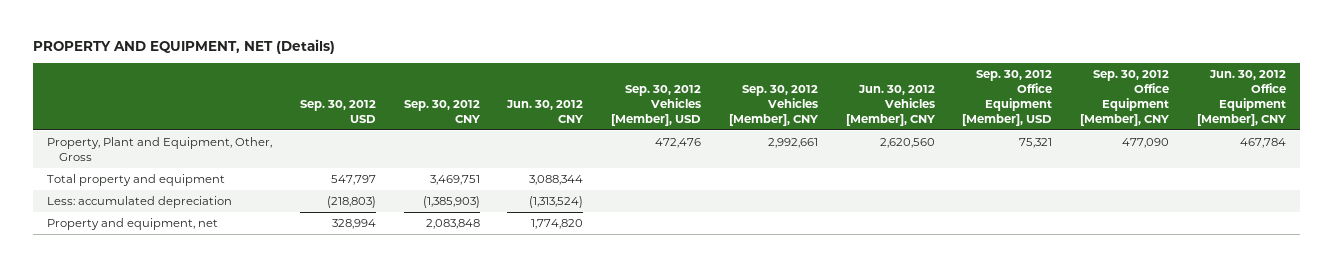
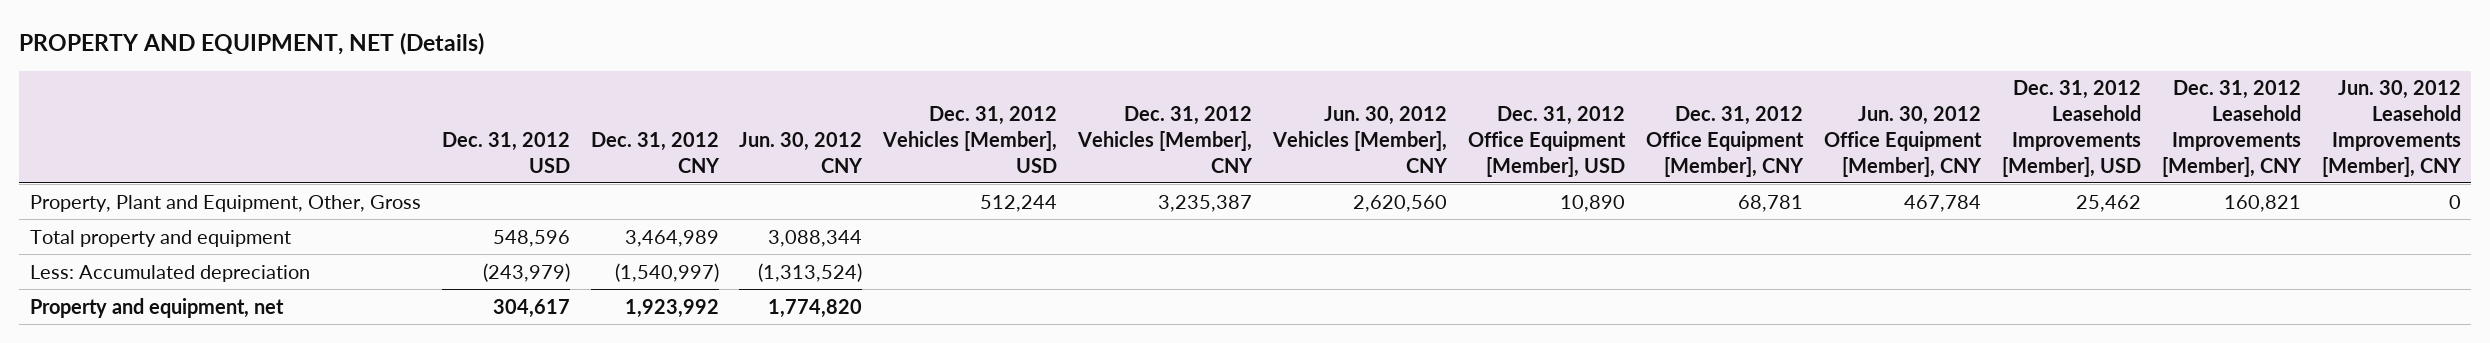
- | Sep. 30, 2012 USD | Sep. 30, 2012 CNY | Jun. 30, 2012 CNY | Sep. 30, 2012 Vehicles [Member], USD | Sep. 30, 2012 Vehicles [Member], CNY | Jun. 30, 2012 Vehicles [Member], CNY | Sep. 30, 2012 Office Equipment [Member], USD | Sep. 30, 2012 Office Equipment [Member], CNY | Jun. 30, 2012 Office Equipment [Member], CNY
+ | Dec. 31, 2012 USD | Dec. 31, 2012 CNY | Jun. 30, 2012 CNY | Dec. 31, 2012 Vehicles [Member], USD | Dec. 31, 2012 Vehicles [Member], CNY | Jun. 30, 2012 Vehicles [Member], CNY | Dec. 31, 2012 Office Equipment [Member], USD | Dec. 31, 2012 Office Equipment [Member], CNY | Jun. 30, 2012 Office Equipment [Member], CNY | Dec. 31, 2012 Leasehold Improvements [Member], USD | Dec. 31, 2012 Leasehold Improvements [Member], CNY | Jun. 30, 2012 Leasehold Improvements [Member], CNY
- Less: accumulated depreciation | (218,803) | (1,385,903) | (1,313,524) | | | | | |
+ Less: Accumulated depreciation | (243,979) | (1,540,997) | (1,313,524) | | | | | | | | |

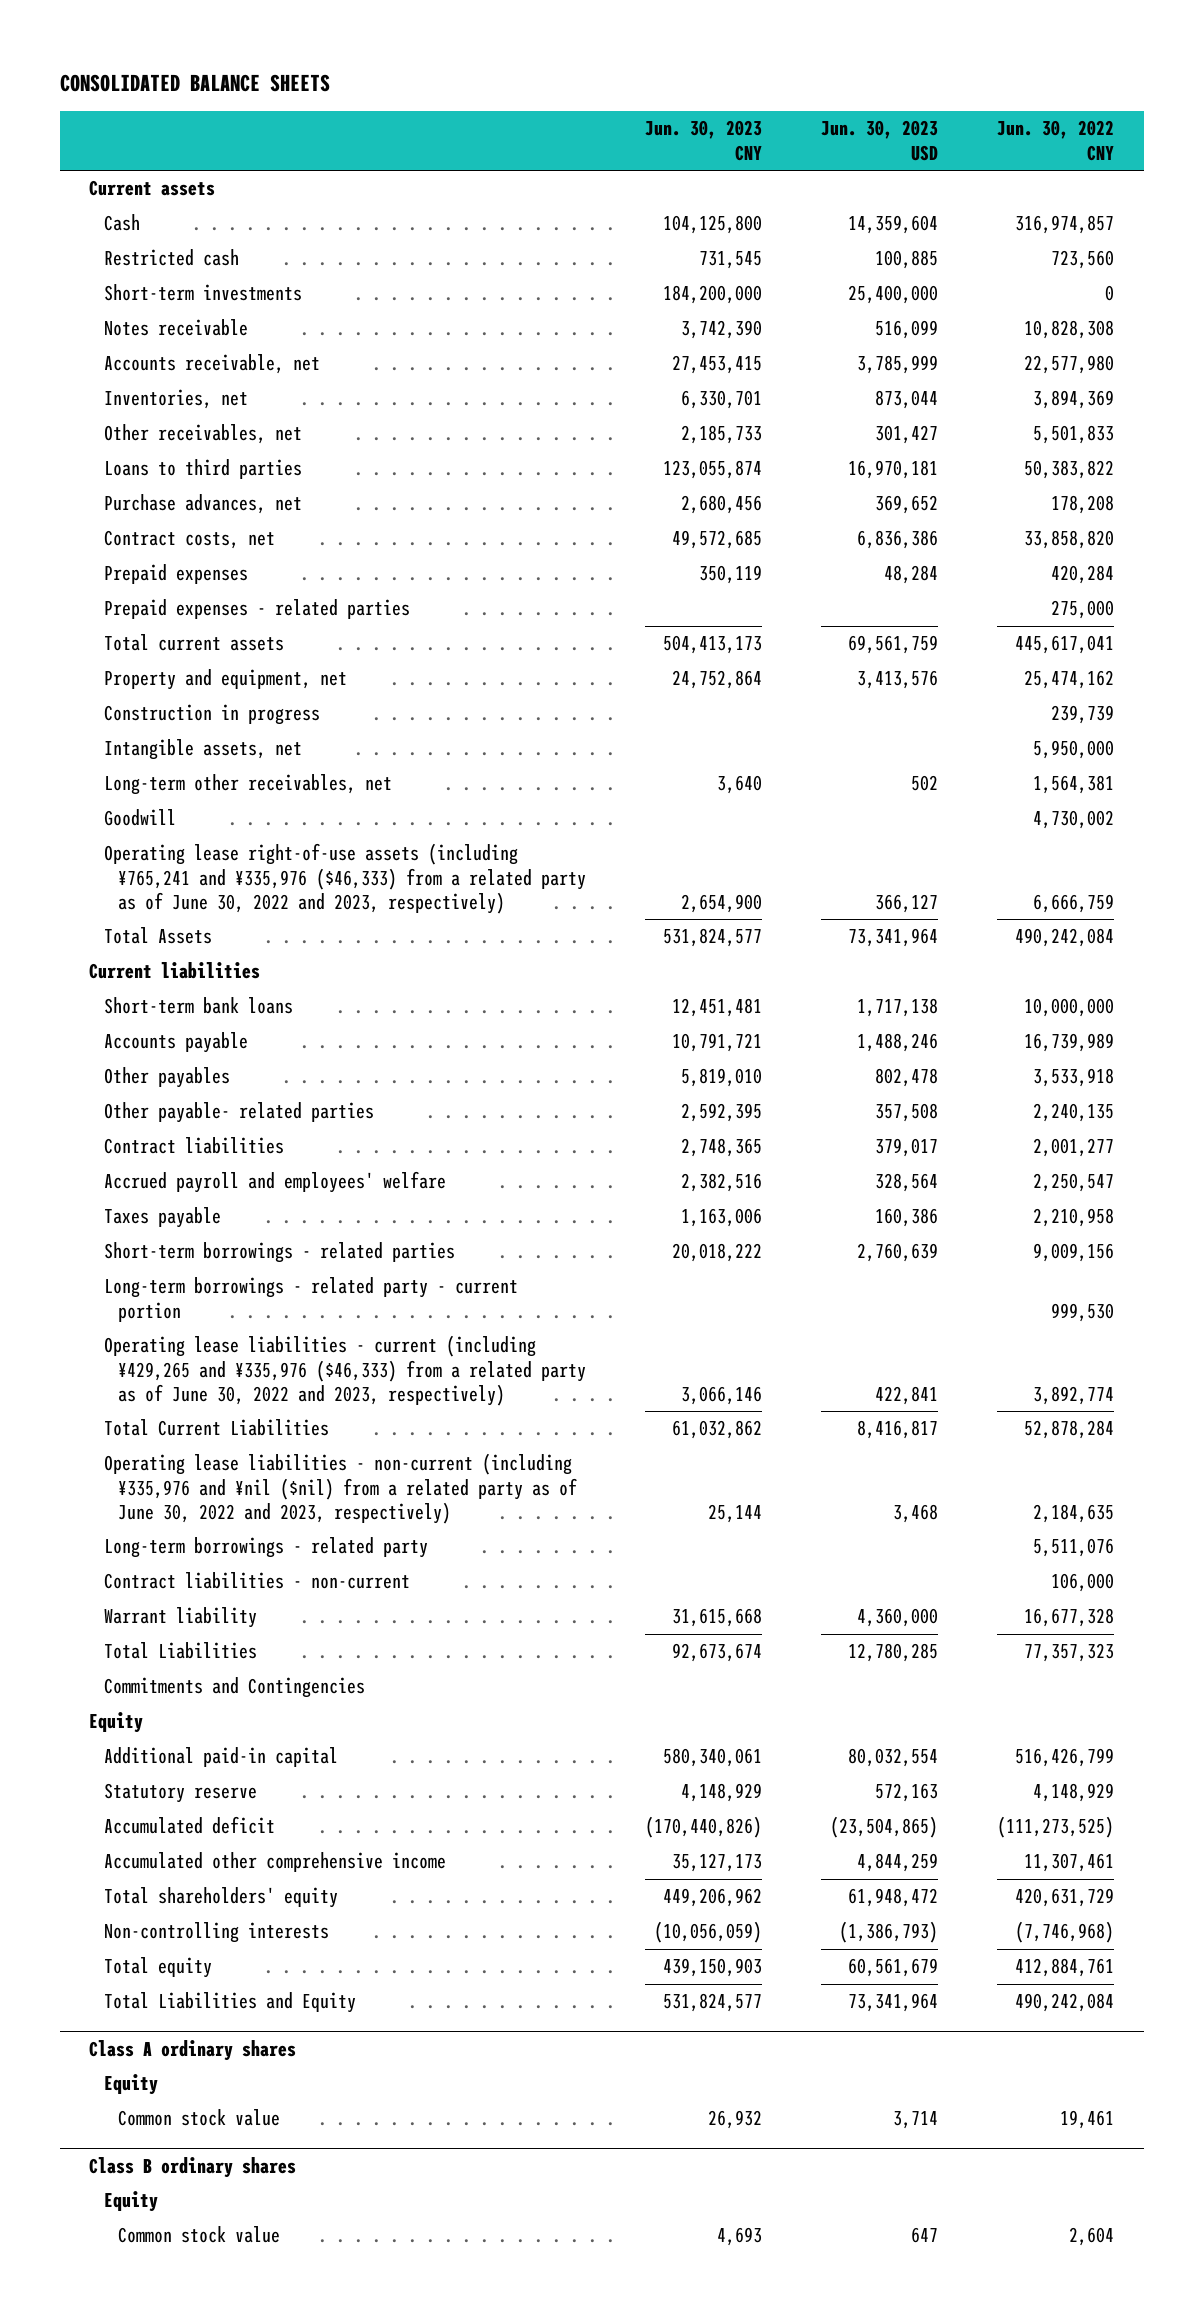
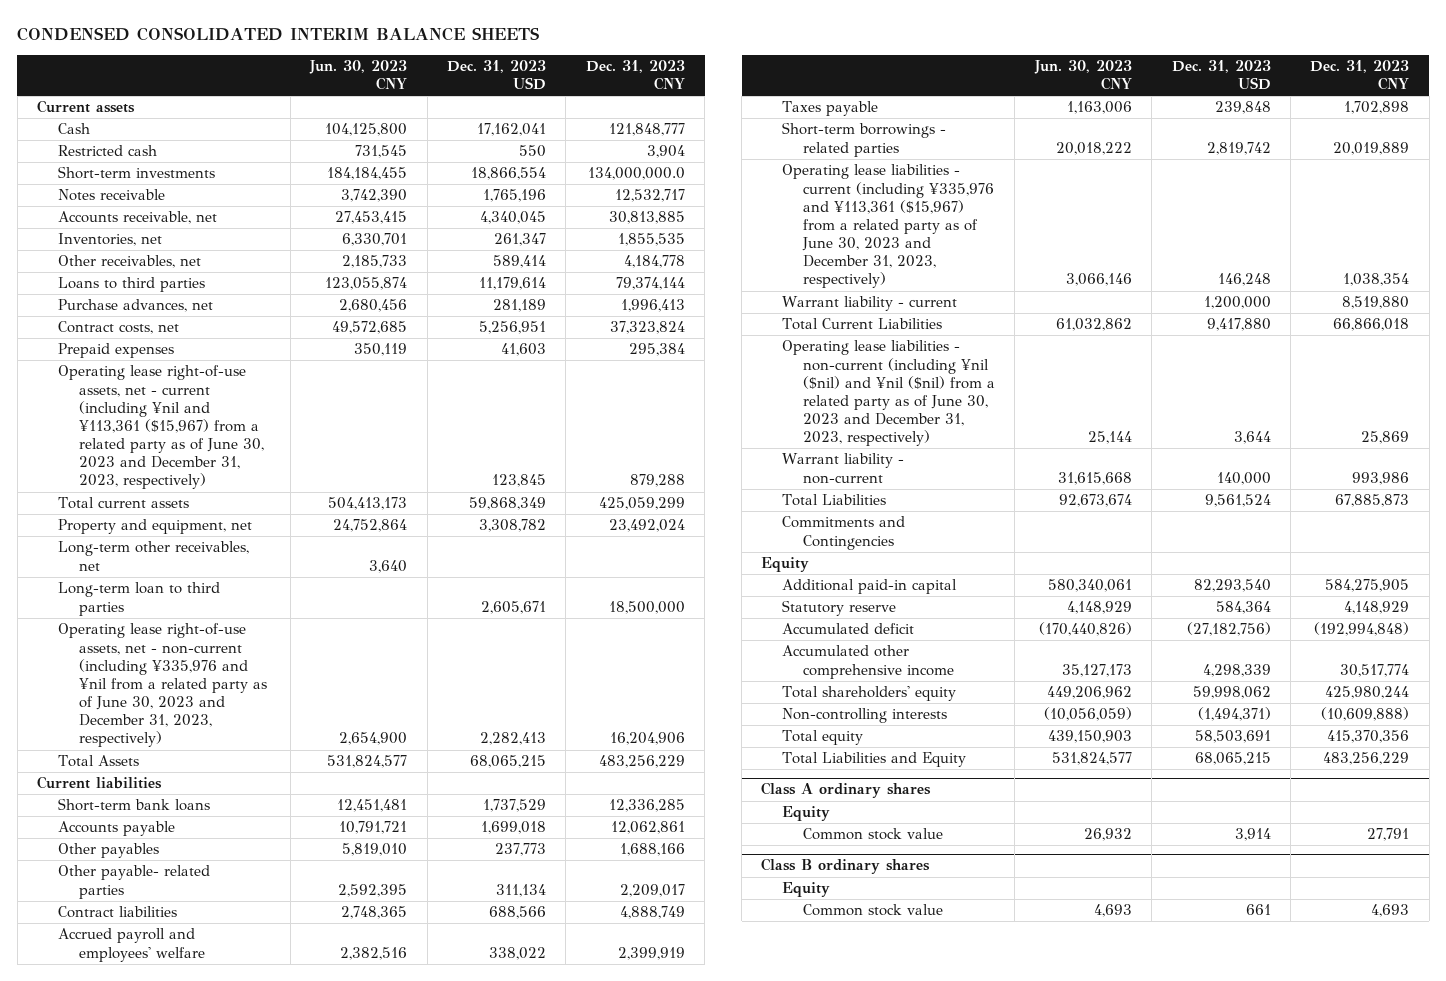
- CONSOLIDATED BALANCE SHEETS
+ CONDENSED CONSOLIDATED INTERIM BALANCE SHEETS
- | Jun. 30, 2023 CNY | Jun. 30, 2023 USD | Jun. 30, 2022 CNY
+ | Jun. 30, 2023 CNY | Dec. 31, 2023 USD | Dec. 31, 2023 CNY
- Short-term investments | 184,200,000 | 25,400,000 | 0
+ Short-term investments | 184,184,455 | 18,866,554 | 134,000,000.0
- Prepaid expenses - related parties | | | 275,000
+ Operating lease right-of-use assets, net - current (including ¥nil and ¥113,361 ($15,967) from a related party as of June 30, 2023 and December 31, 2023, respectively) | | 123,845 | 879,288
- Construction in progress | | | 239,739
- Intangible assets, net | | | 5,950,000
- Goodwill | | | 4,730,002
- Operating lease right-of-use assets (including ¥765,241 and ¥335,976 ($46,333) from a related party as of June 30, 2022 and 2023, respectively) | 2,654,900 | 366,127 | 6,666,759
+ Long-term loan to third parties | | 2,605,671 | 18,500,000
+ Operating lease right-of-use assets, net - non-current (including ¥335,976 and ¥nil from a related party as of June 30, 2023 and December 31, 2023, respectively) | 2,654,900 | 2,282,413 | 16,204,906
- Long-term borrowings - related party - current portion | | | 999,530
- Operating lease liabilities - current (including ¥429,265 and ¥335,976 ($46,333) from a related party as of June 30, 2022 and 2023, respectively) | 3,066,146 | 422,841 | 3,892,774
+ Operating lease liabilities - current (including ¥335,976 and ¥113,361 ($15,967) from a related party as of June 30, 2023 and December 31, 2023, respectively) | 3,066,146 | 146,248 | 1,038,354
+ Warrant liability - current | | 1,200,000 | 8,519,880
- Operating lease liabilities - non-current (including ¥335,976 and ¥nil ($nil) from a related party as of June 30, 2022 and 2023, respectively) | 25,144 | 3,468 | 2,184,635
- Long-term borrowings - related party | | | 5,511,076
- Contract liabilities - non-current | | | 106,000
- Warrant liability | 31,615,668 | 4,360,000 | 16,677,328
+ Operating lease liabilities - non-current (including ¥nil ($nil) and ¥nil ($nil) from a related party as of June 30, 2023 and December 31, 2023, respectively) | 25,144 | 3,644 | 25,869
+ Warrant liability - non-current | 31,615,668 | 140,000 | 993,986

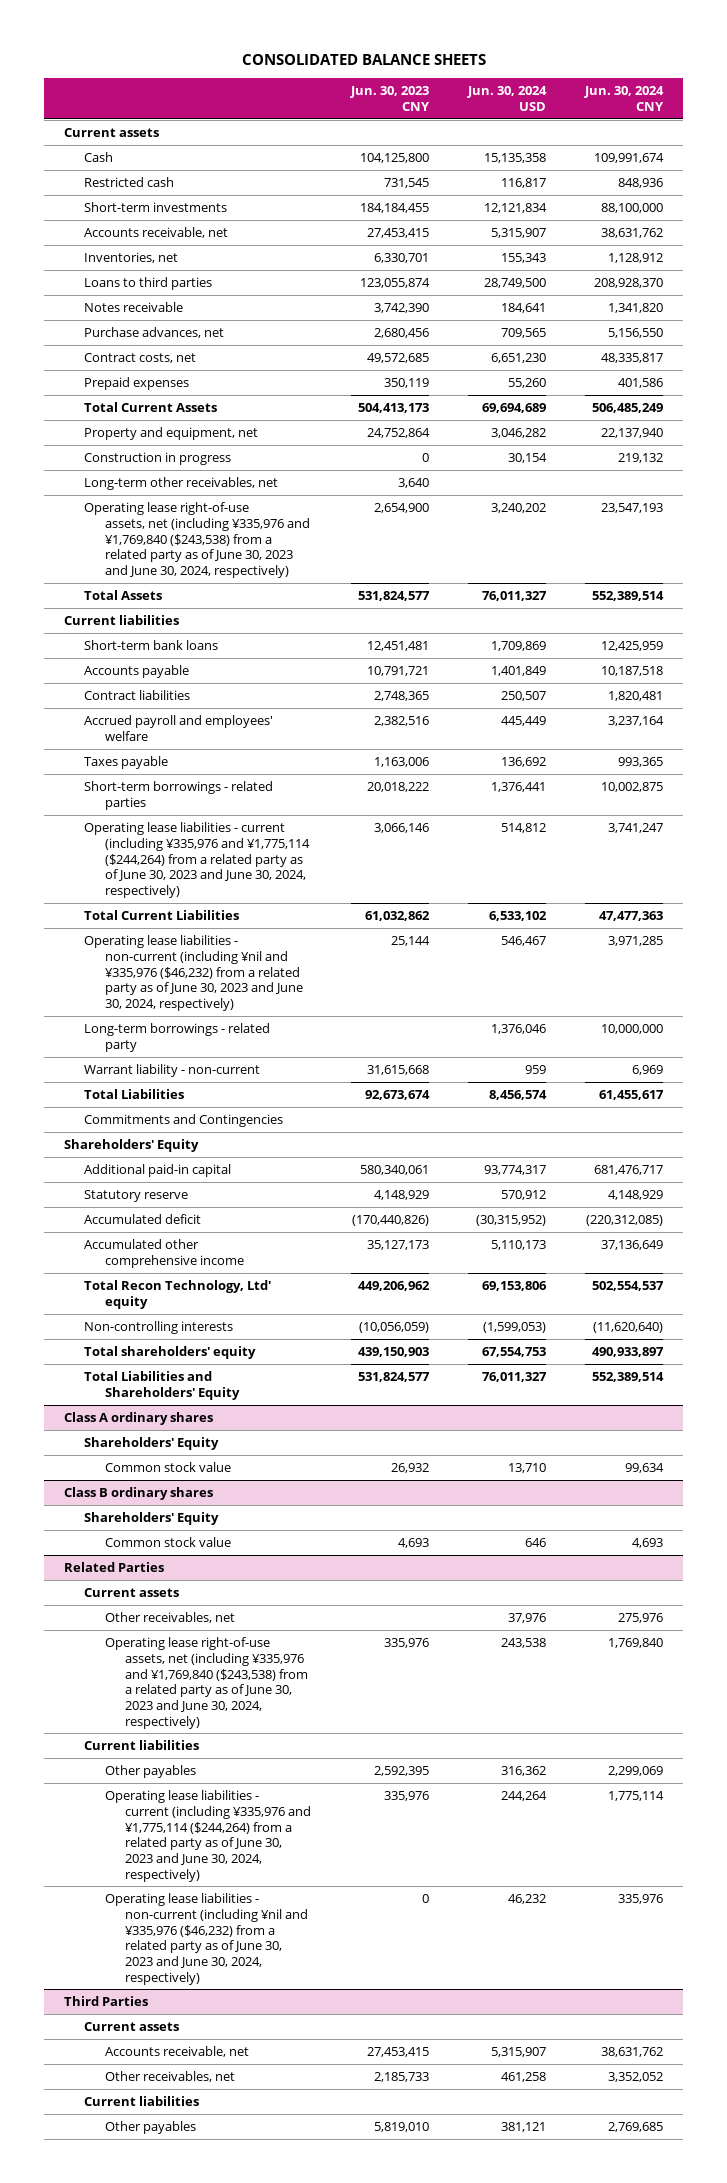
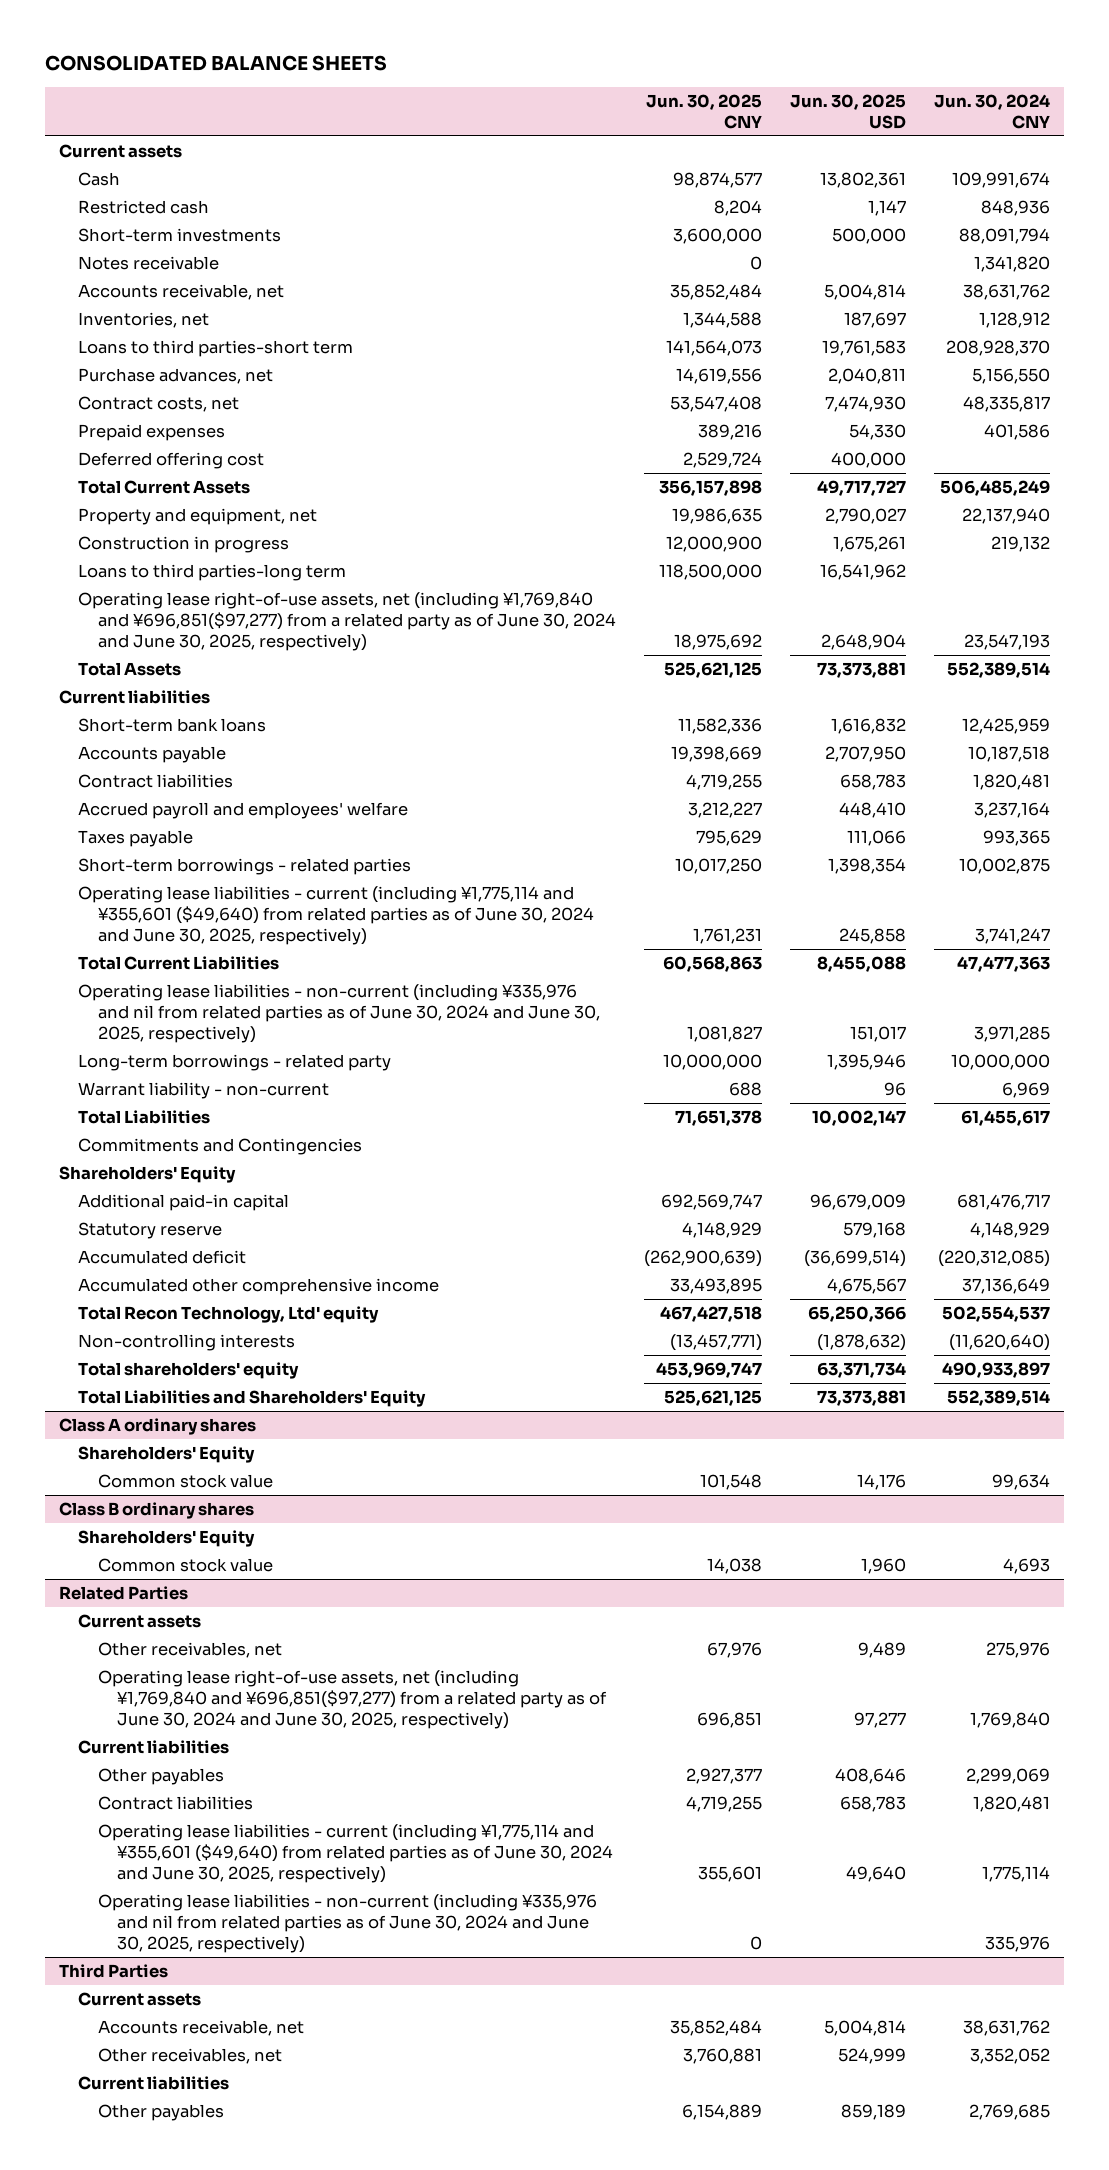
- | Jun. 30, 2023 CNY | Jun. 30, 2024 USD | Jun. 30, 2024 CNY
+ | Jun. 30, 2025 CNY | Jun. 30, 2025 USD | Jun. 30, 2024 CNY
- Short-term investments | 184,184,455 | 12,121,834 | 88,100,000
+ Short-term investments | 3,600,000 | 500,000 | 88,091,794
moved up: Notes receivable | 0 | | 1,341,820
- Loans to third parties | 123,055,874 | 28,749,500 | 208,928,370
+ Loans to third parties-short term | 141,564,073 | 19,761,583 | 208,928,370
+ Deferred offering cost | 2,529,724 | 400,000 |
- Long-term other receivables, net | 3,640 | |
- Operating lease right-of-use assets, net (including ¥335,976 and ¥1,769,840 ($243,538) from a related party as of June 30, 2023 and June 30, 2024, respectively) | 2,654,900 | 3,240,202 | 23,547,193
+ Loans to third parties-long term | 118,500,000 | 16,541,962 |
+ Operating lease right-of-use assets, net (including ¥1,769,840 and ¥696,851($97,277) from a related party as of June 30, 2024 and June 30, 2025, respectively) | 18,975,692 | 2,648,904 | 23,547,193
- Operating lease liabilities - current (including ¥335,976 and ¥1,775,114 ($244,264) from a related party as of June 30, 2023 and June 30, 2024, respectively) | 3,066,146 | 514,812 | 3,741,247
+ Operating lease liabilities - current (including ¥1,775,114 and ¥355,601 ($49,640) from related parties as of June 30, 2024 and June 30, 2025, respectively) | 1,761,231 | 245,858 | 3,741,247
- Operating lease liabilities - non-current (including ¥nil and ¥335,976 ($46,232) from a related party as of June 30, 2023 and June 30, 2024, respectively) | 25,144 | 546,467 | 3,971,285
+ Operating lease liabilities - non-current (including ¥335,976 and nil from related parties as of June 30, 2024 and June 30, 2025, respectively) | 1,081,827 | 151,017 | 3,971,285
@ Related Parties
- Operating lease right-of-use assets, net (including ¥335,976 and ¥1,769,840 ($243,538) from a related party as of June 30, 2023 and June 30, 2024, respectively) | 335,976 | 243,538 | 1,769,840
+ Operating lease right-of-use assets, net (including ¥1,769,840 and ¥696,851($97,277) from a related party as of June 30, 2024 and June 30, 2025, respectively) | 696,851 | 97,277 | 1,769,840
- Operating lease liabilities - current (including ¥335,976 and ¥1,775,114 ($244,264) from a related party as of June 30, 2023 and June 30, 2024, respectively) | 335,976 | 244,264 | 1,775,114
- Operating lease liabilities - non-current (including ¥nil and ¥335,976 ($46,232) from a related party as of June 30, 2023 and June 30, 2024, respectively) | 0 | 46,232 | 335,976
+ Contract liabilities | 4,719,255 | 658,783 | 1,820,481
+ Operating lease liabilities - current (including ¥1,775,114 and ¥355,601 ($49,640) from related parties as of June 30, 2024 and June 30, 2025, respectively) | 355,601 | 49,640 | 1,775,114
+ Operating lease liabilities - non-current (including ¥335,976 and nil from related parties as of June 30, 2024 and June 30, 2025, respectively) | 0 | | 335,976

